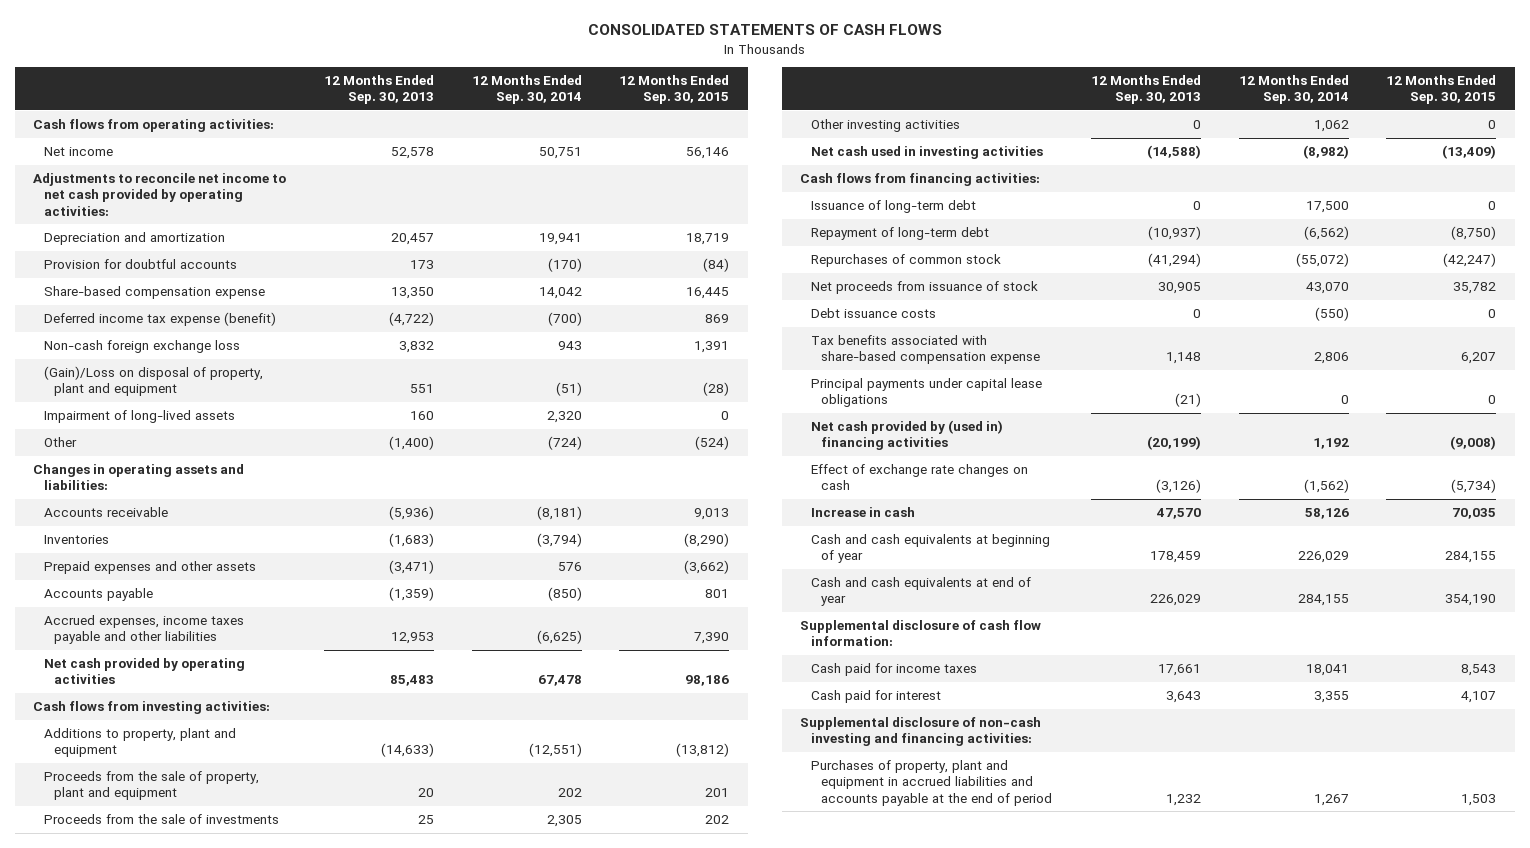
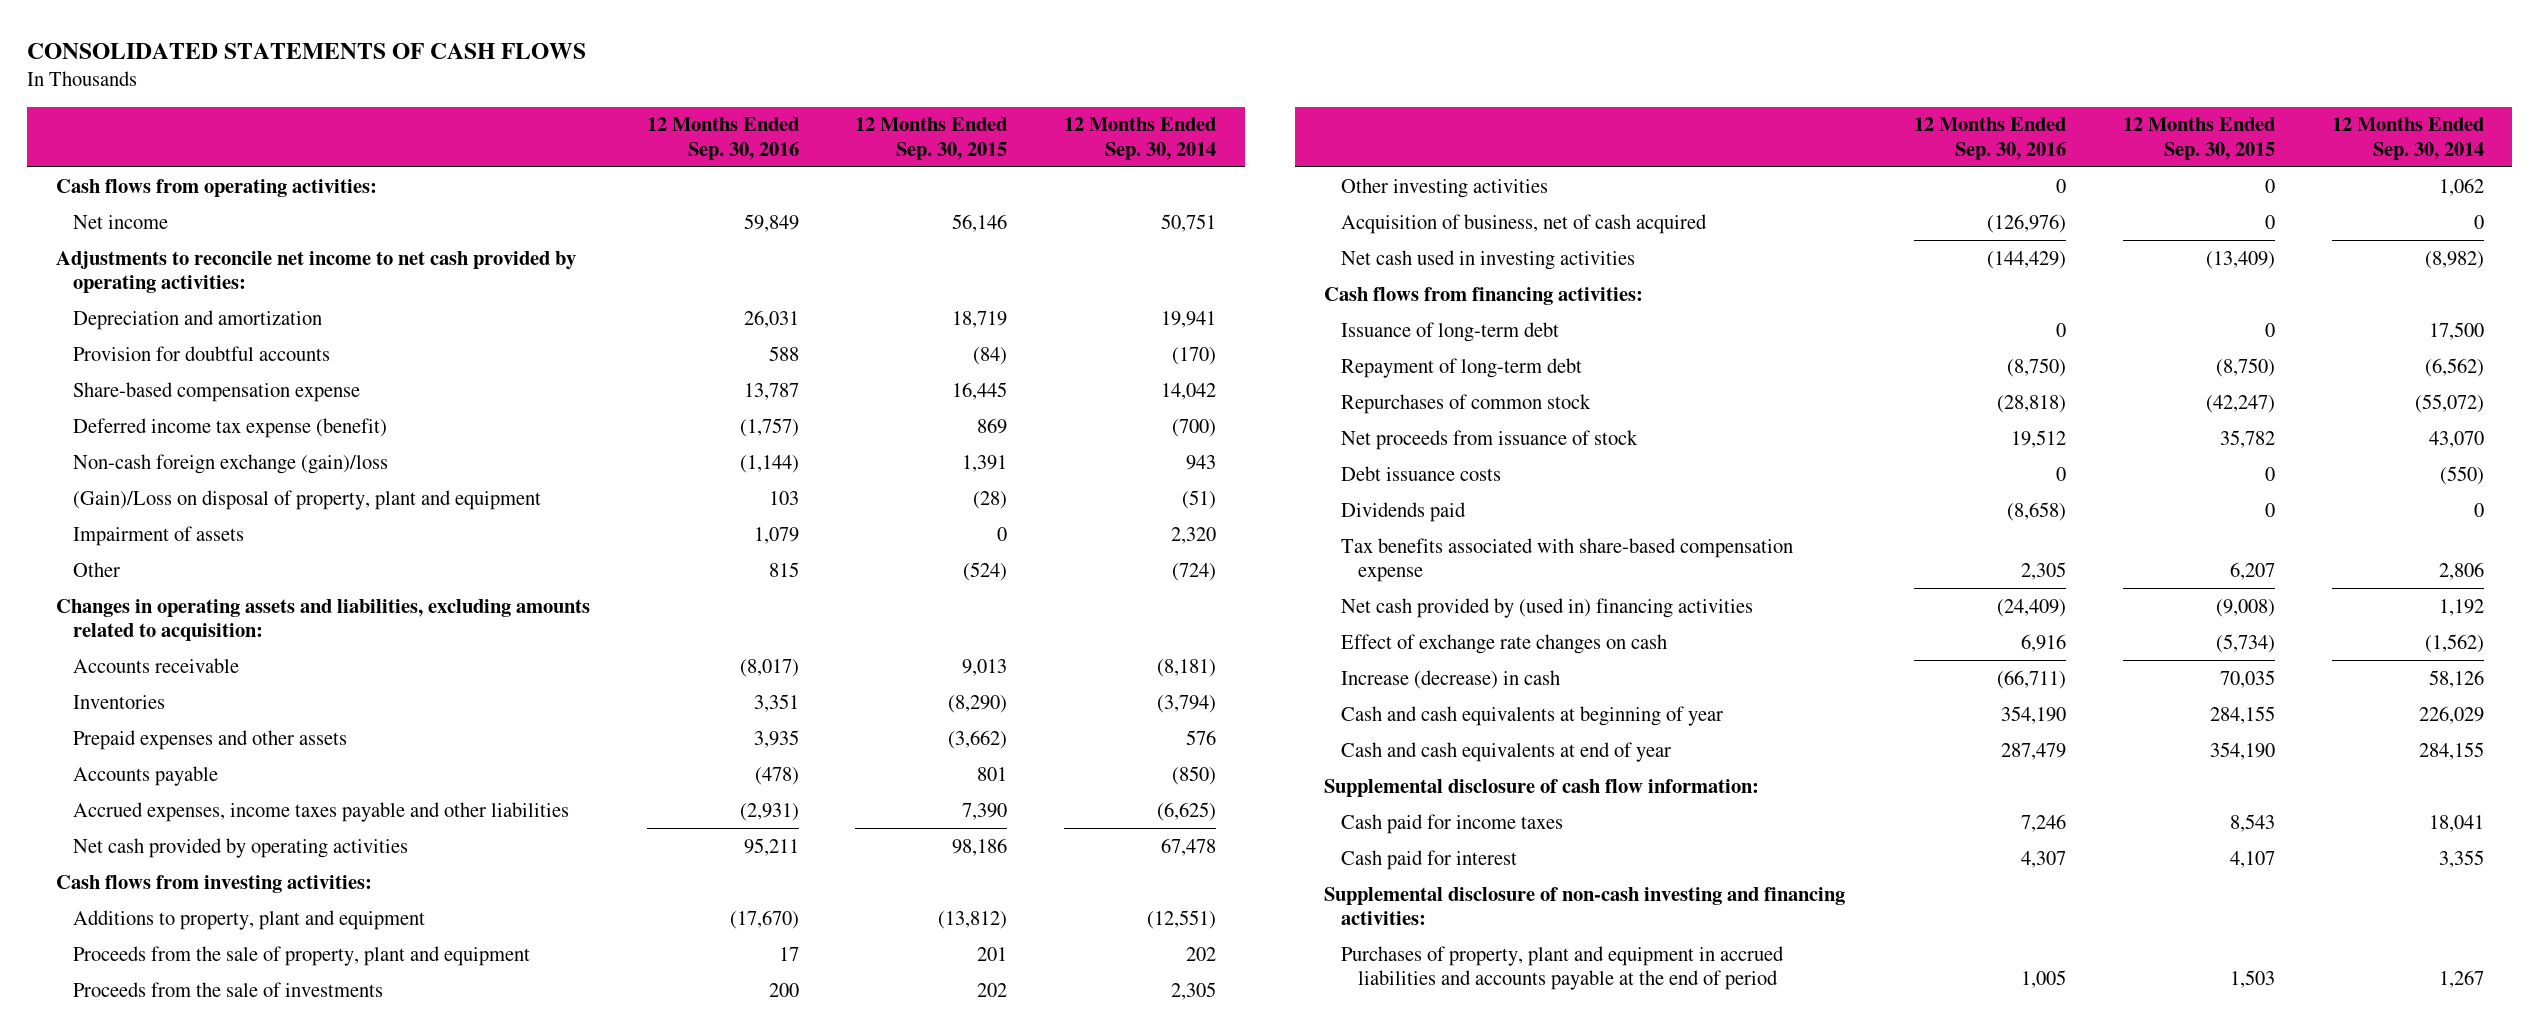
- | 12 Months Ended Sep. 30, 2013 | 12 Months Ended Sep. 30, 2014 | 12 Months Ended Sep. 30, 2015
+ | 12 Months Ended Sep. 30, 2016 | 12 Months Ended Sep. 30, 2015 | 12 Months Ended Sep. 30, 2014
- Non-cash foreign exchange loss | 3,832 | 943 | 1,391
+ Non-cash foreign exchange (gain)/loss | (1,144) | 1,391 | 943
- Impairment of long-lived assets | 160 | 2,320 | 0
+ Impairment of assets | 1,079 | 0 | 2,320
- Changes in operating assets and liabilities:
+ Changes in operating assets and liabilities, excluding amounts related to acquisition:
+ Acquisition of business, net of cash acquired | (126,976) | 0 | 0
+ Dividends paid | (8,658) | 0 | 0
- Principal payments under capital lease obligations | (21) | 0 | 0
- Increase in cash | 47,570 | 58,126 | 70,035
+ Increase (decrease) in cash | (66,711) | 70,035 | 58,126

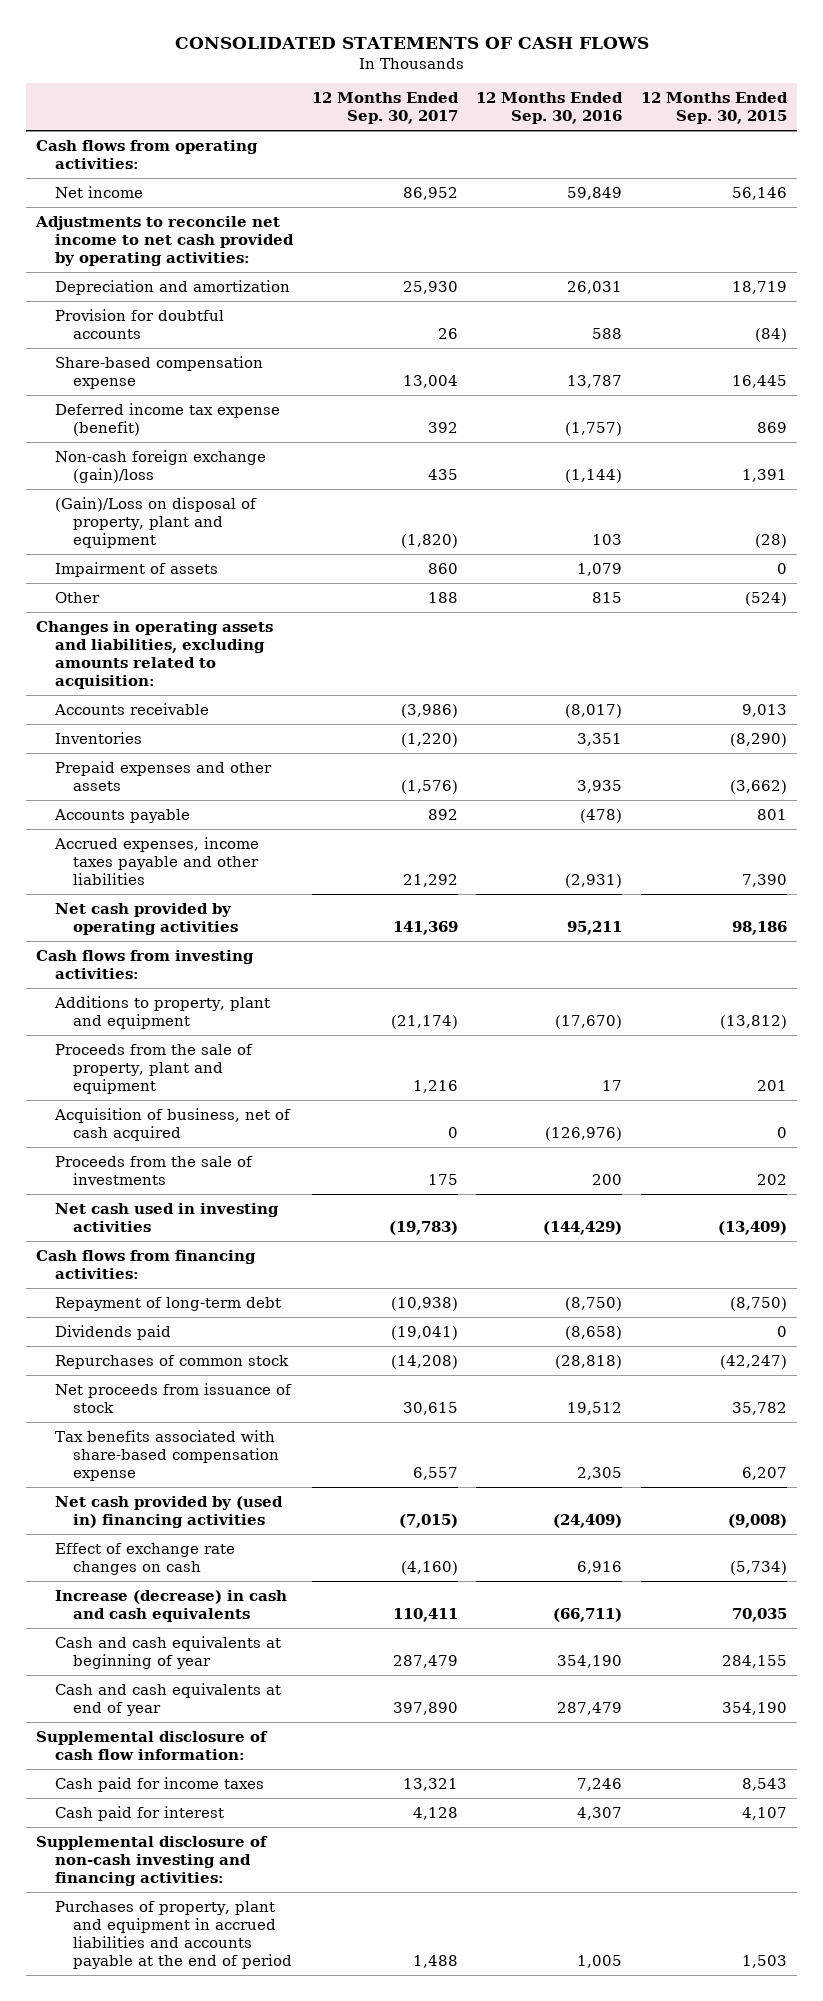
- | 12 Months Ended Sep. 30, 2016 | 12 Months Ended Sep. 30, 2015 | 12 Months Ended Sep. 30, 2014
+ | 12 Months Ended Sep. 30, 2017 | 12 Months Ended Sep. 30, 2016 | 12 Months Ended Sep. 30, 2015
- Other investing activities | 0 | 0 | 1,062
moved down: Proceeds from the sale of investments | 175 | 200 | 202
- Issuance of long-term debt | 0 | 0 | 17,500
moved up: Dividends paid | (19,041) | (8,658) | 0
- Debt issuance costs | 0 | 0 | (550)
- Increase (decrease) in cash | (66,711) | 70,035 | 58,126
+ Increase (decrease) in cash and cash equivalents | 110,411 | (66,711) | 70,035

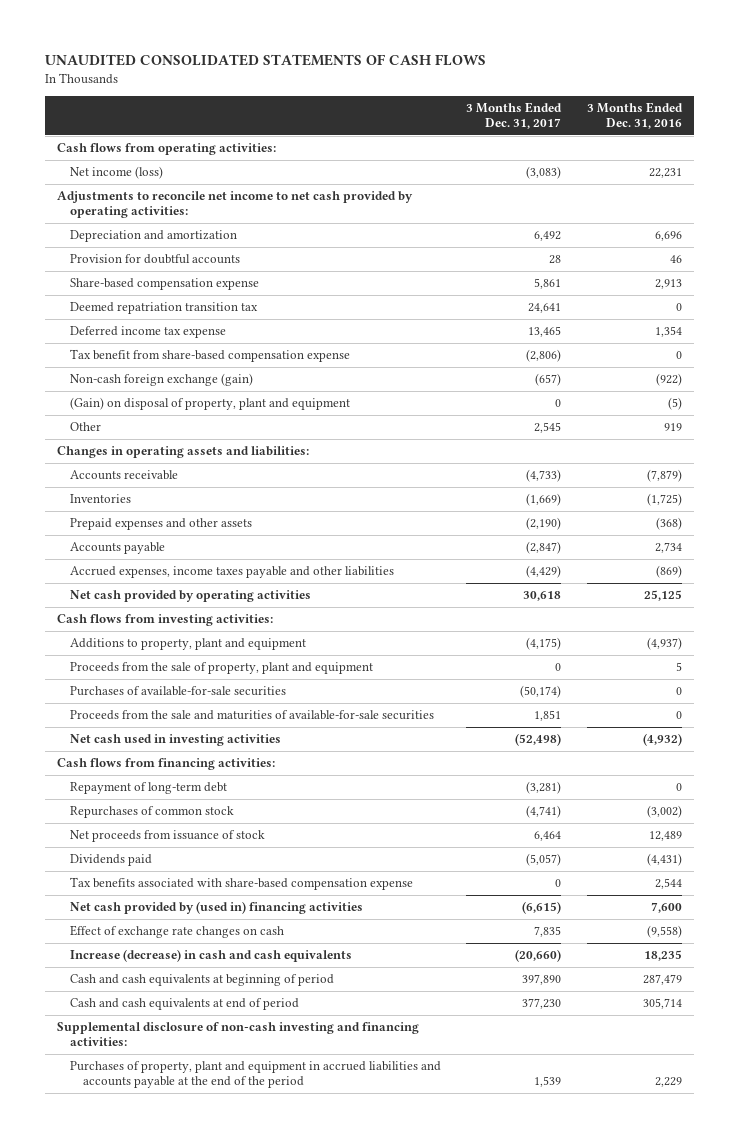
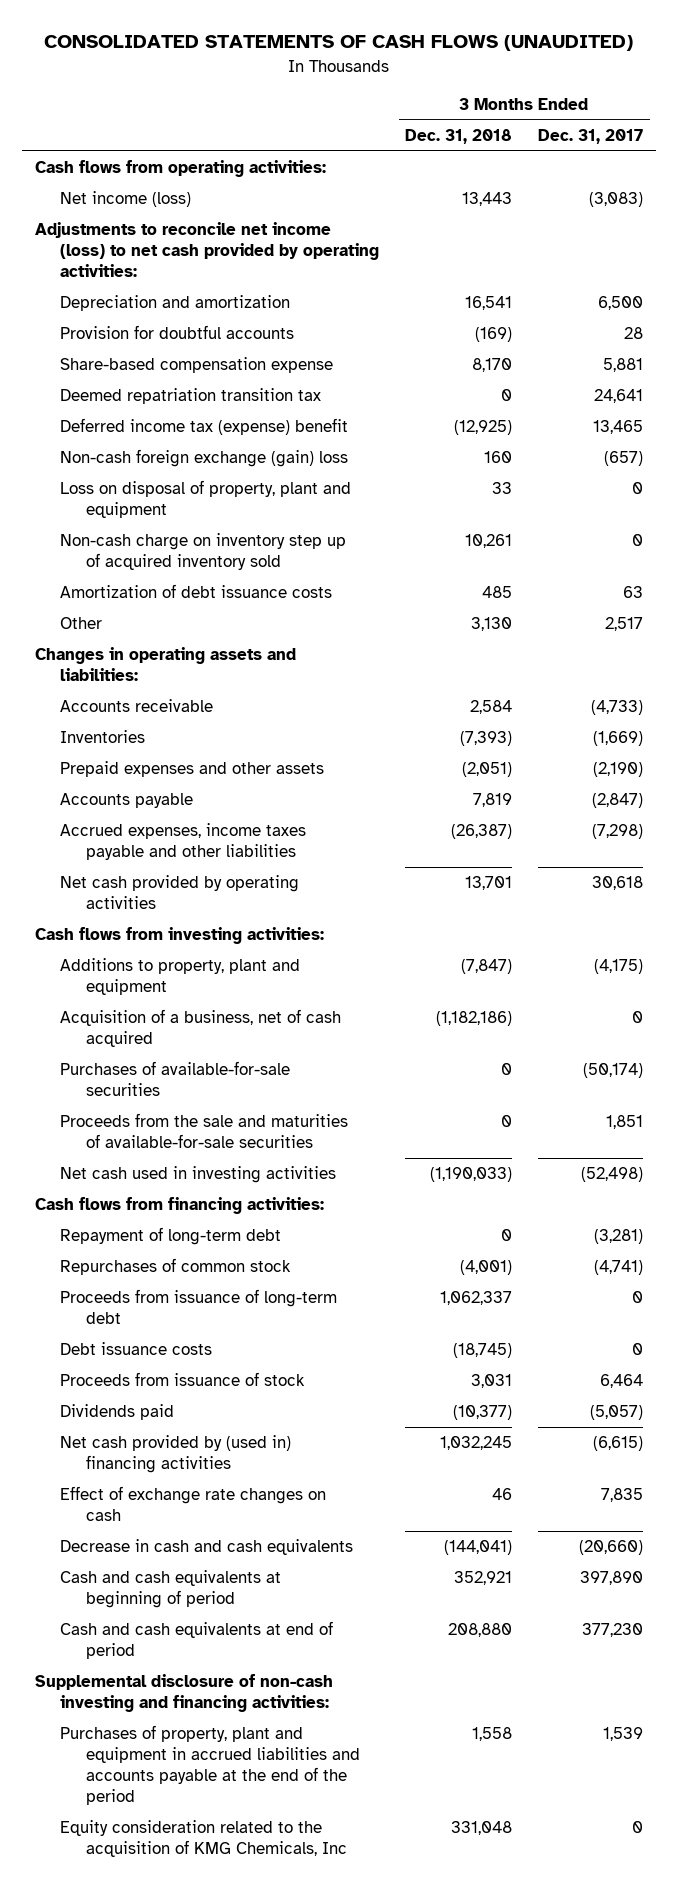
- UNAUDITED CONSOLIDATED STATEMENTS OF CASH FLOWS
+ CONSOLIDATED STATEMENTS OF CASH FLOWS (UNAUDITED)
- | 3 Months Ended Dec. 31, 2017 | 3 Months Ended Dec. 31, 2016
+ | 3 Months Ended Dec. 31, 2018 | 3 Months Ended Dec. 31, 2017
- Adjustments to reconcile net income to net cash provided by operating activities:
- Depreciation and amortization | 6,492 | 6,696
+ Adjustments to reconcile net income (loss) to net cash provided by operating activities:
+ Depreciation and amortization | 16,541 | 6,500
- Share-based compensation expense | 5,861 | 2,913
+ Share-based compensation expense | 8,170 | 5,881
- Deferred income tax expense | 13,465 | 1,354
- Tax benefit from share-based compensation expense | (2,806) | 0
- Non-cash foreign exchange (gain) | (657) | (922)
- (Gain) on disposal of property, plant and equipment | 0 | (5)
- Other | 2,545 | 919
+ Deferred income tax (expense) benefit | (12,925) | 13,465
+ Non-cash foreign exchange (gain) loss | 160 | (657)
+ Loss on disposal of property, plant and equipment | 33 | 0
+ Non-cash charge on inventory step up of acquired inventory sold | 10,261 | 0
+ Amortization of debt issuance costs | 485 | 63
+ Other | 3,130 | 2,517
- Accrued expenses, income taxes payable and other liabilities | (4,429) | (869)
+ Accrued expenses, income taxes payable and other liabilities | (26,387) | (7,298)
- Proceeds from the sale of property, plant and equipment | 0 | 5
+ Acquisition of a business, net of cash acquired | (1,182,186) | 0
- Net proceeds from issuance of stock | 6,464 | 12,489
+ Proceeds from issuance of long-term debt | 1,062,337 | 0
+ Debt issuance costs | (18,745) | 0
+ Proceeds from issuance of stock | 3,031 | 6,464
- Tax benefits associated with share-based compensation expense | 0 | 2,544
- Increase (decrease) in cash and cash equivalents | (20,660) | 18,235
+ Decrease in cash and cash equivalents | (144,041) | (20,660)
+ Equity consideration related to the acquisition of KMG Chemicals, Inc | 331,048 | 0

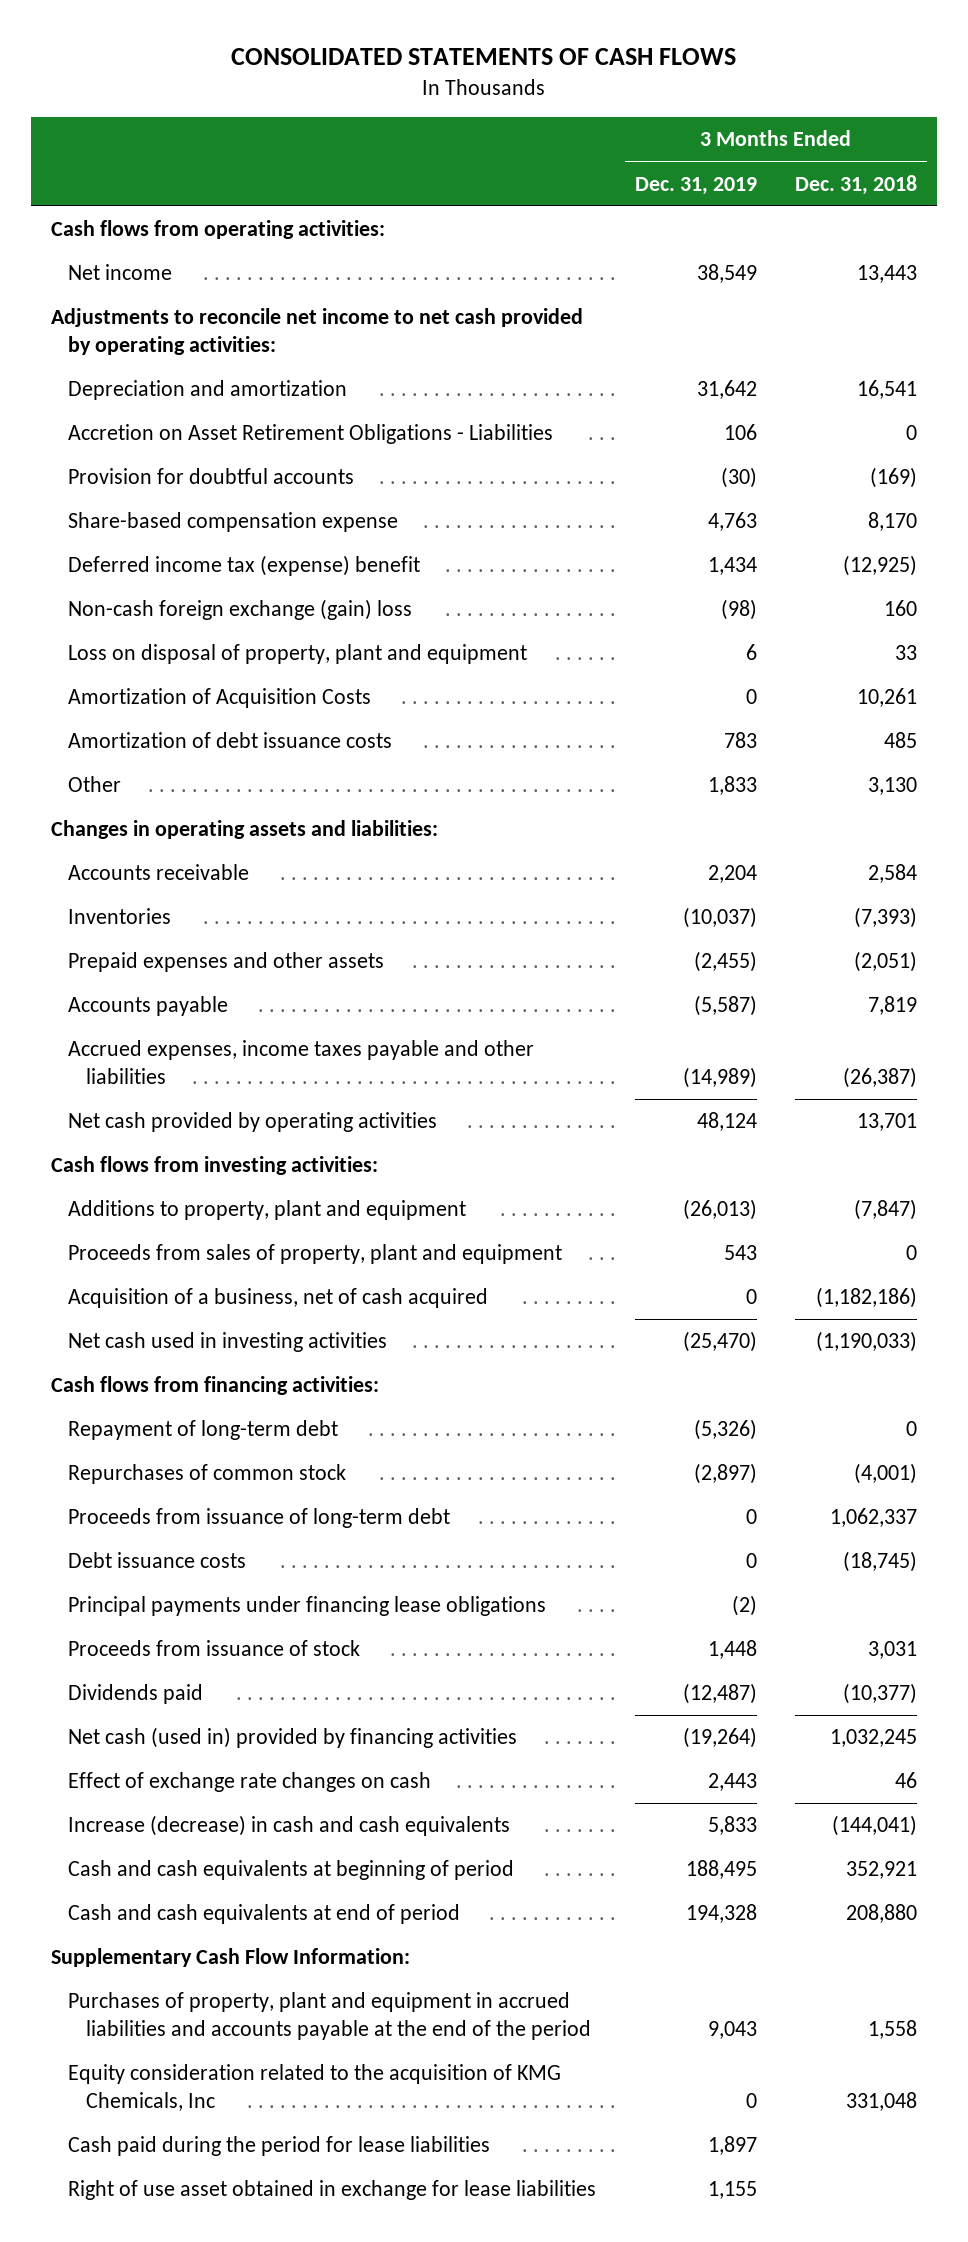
- CONSOLIDATED STATEMENTS OF CASH FLOWS (UNAUDITED)
+ CONSOLIDATED STATEMENTS OF CASH FLOWS
- | 3 Months Ended Dec. 31, 2018 | 3 Months Ended Dec. 31, 2017
+ | 3 Months Ended Dec. 31, 2019 | 3 Months Ended Dec. 31, 2018
- Net income (loss) | 13,443 | (3,083)
- Adjustments to reconcile net income (loss) to net cash provided by operating activities:
+ Net income | 38,549 | 13,443
+ Adjustments to reconcile net income to net cash provided by operating activities:
+ Accretion on Asset Retirement Obligations - Liabilities | 106 | 0
- Deemed repatriation transition tax | 0 | 24,641
- Non-cash charge on inventory step up of acquired inventory sold | 10,261 | 0
+ Amortization of Acquisition Costs | 0 | 10,261
+ Proceeds from sales of property, plant and equipment | 543 | 0
- Purchases of available-for-sale securities | 0 | (50,174)
- Proceeds from the sale and maturities of available-for-sale securities | 0 | 1,851
+ Principal payments under financing lease obligations | (2) |
- Net cash provided by (used in) financing activities | 1,032,245 | (6,615)
+ Net cash (used in) provided by financing activities | (19,264) | 1,032,245
- Decrease in cash and cash equivalents | (144,041) | (20,660)
+ Increase (decrease) in cash and cash equivalents | 5,833 | (144,041)
- Supplemental disclosure of non-cash investing and financing activities:
+ Supplementary Cash Flow Information:
+ Cash paid during the period for lease liabilities | 1,897 |
+ Right of use asset obtained in exchange for lease liabilities | 1,155 |

